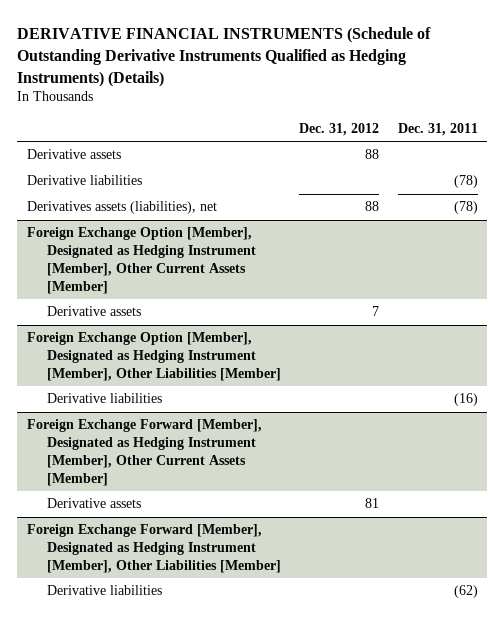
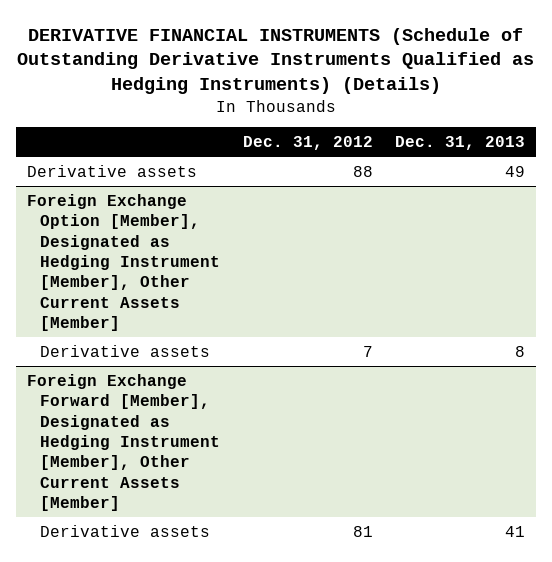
- | Dec. 31, 2012 | Dec. 31, 2011
+ | Dec. 31, 2012 | Dec. 31, 2013
- Derivative liabilities | | (78)
- Derivatives assets (liabilities), net | 88 | (78)
- Foreign Exchange Option [Member], Designated as Hedging Instrument [Member], Other Liabilities [Member]
- Derivative liabilities | | (16)
- Foreign Exchange Forward [Member], Designated as Hedging Instrument [Member], Other Liabilities [Member]
- Derivative liabilities | | (62)

